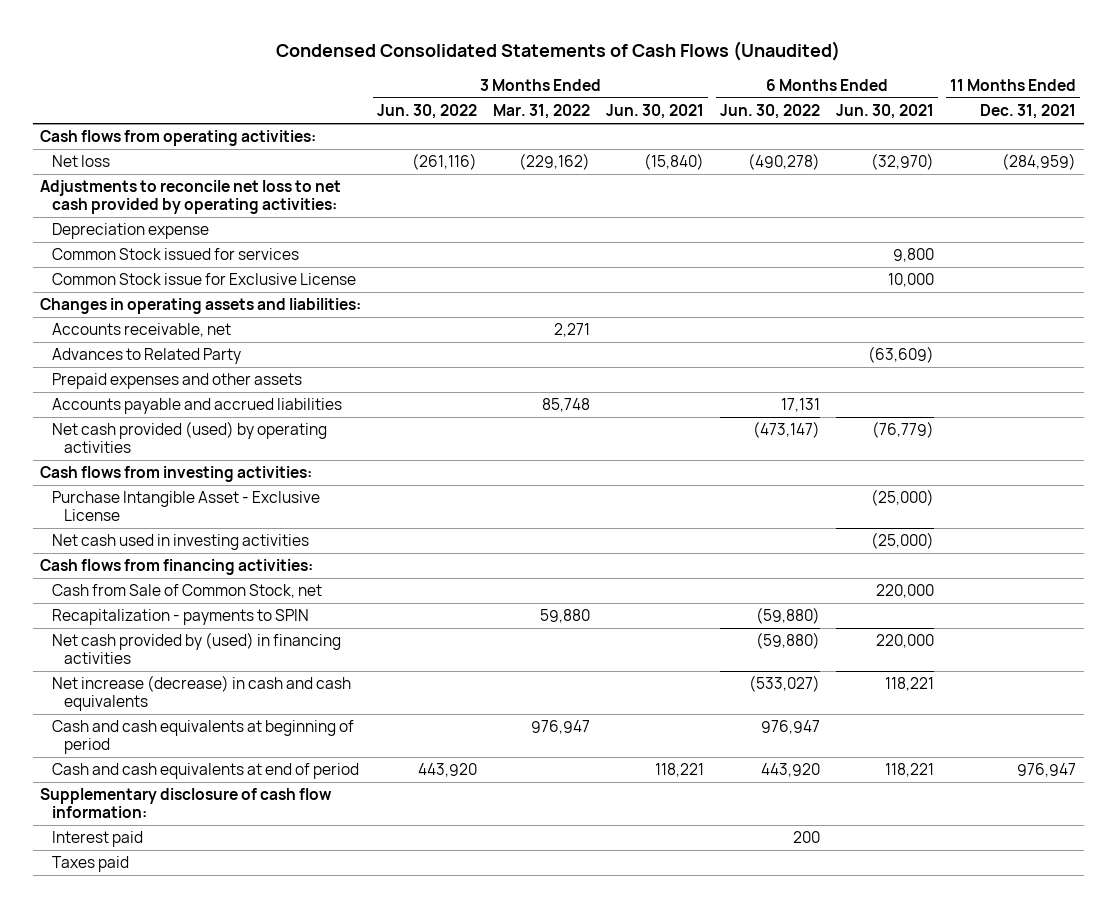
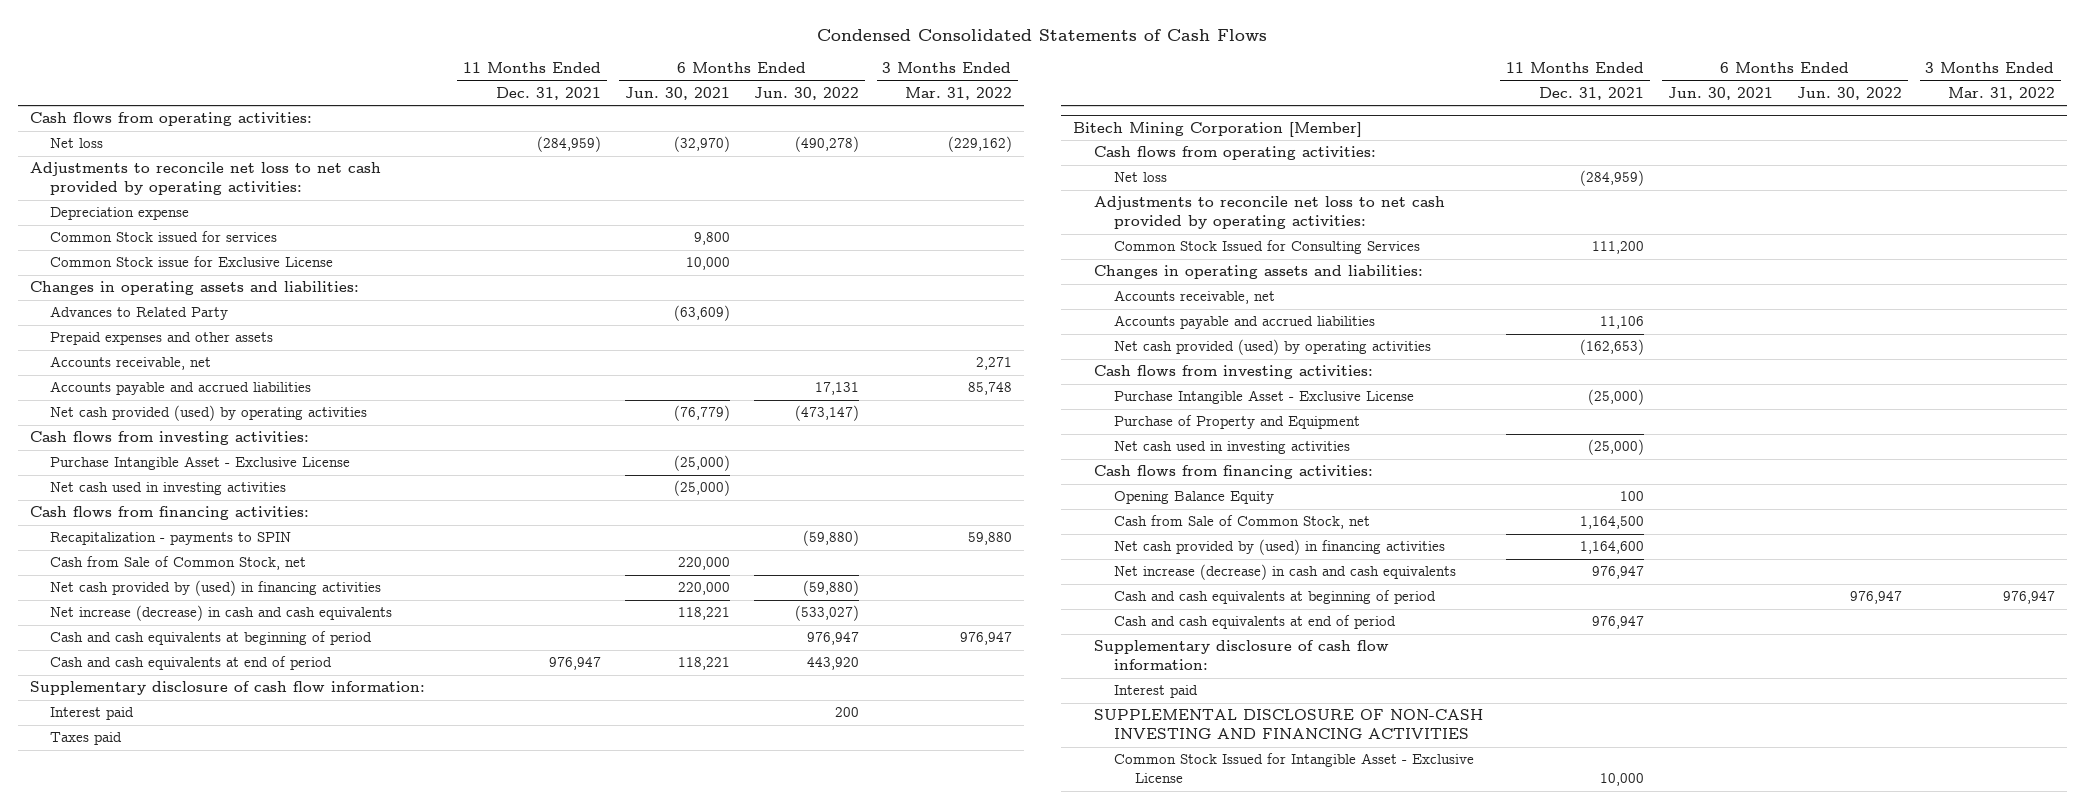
- Condensed Consolidated Statements of Cash Flows (Unaudited)
+ Condensed Consolidated Statements of Cash Flows
- | 3 Months Ended Jun. 30, 2022 | 3 Months Ended Mar. 31, 2022 | 3 Months Ended Jun. 30, 2021 | 6 Months Ended Jun. 30, 2022 | 6 Months Ended Jun. 30, 2021 | 11 Months Ended Dec. 31, 2021
+ | 11 Months Ended Dec. 31, 2021 | 6 Months Ended Jun. 30, 2021 | 6 Months Ended Jun. 30, 2022 | 3 Months Ended Mar. 31, 2022
moved down: Accounts receivable, net | | | | 2,271
moved down: Cash from Sale of Common Stock, net | | 220,000 | |
+ Bitech Mining Corporation [Member]
+ Cash flows from operating activities:
+ Net loss | (284,959) | | |
+ Adjustments to reconcile net loss to net cash provided by operating activities:
+ Common Stock Issued for Consulting Services | 111,200 | | |
+ Changes in operating assets and liabilities:
+ Accounts receivable, net
+ Accounts payable and accrued liabilities | 11,106 | | |
+ Net cash provided (used) by operating activities | (162,653) | | |
+ Cash flows from investing activities:
+ Purchase Intangible Asset - Exclusive License | (25,000) | | |
+ Purchase of Property and Equipment
+ Net cash used in investing activities | (25,000) | | |
+ Cash flows from financing activities:
+ Opening Balance Equity | 100 | | |
+ Cash from Sale of Common Stock, net | 1,164,500 | | |
+ Net cash provided by (used) in financing activities | 1,164,600 | | |
+ Net increase (decrease) in cash and cash equivalents | 976,947 | | |
+ Cash and cash equivalents at beginning of period | | | 976,947 | 976,947
+ Cash and cash equivalents at end of period | 976,947 | | |
+ Supplementary disclosure of cash flow information:
+ Interest paid
+ SUPPLEMENTAL DISCLOSURE OF NON-CASH INVESTING AND FINANCING ACTIVITIES
+ Common Stock Issued for Intangible Asset - Exclusive License | 10,000 | | |

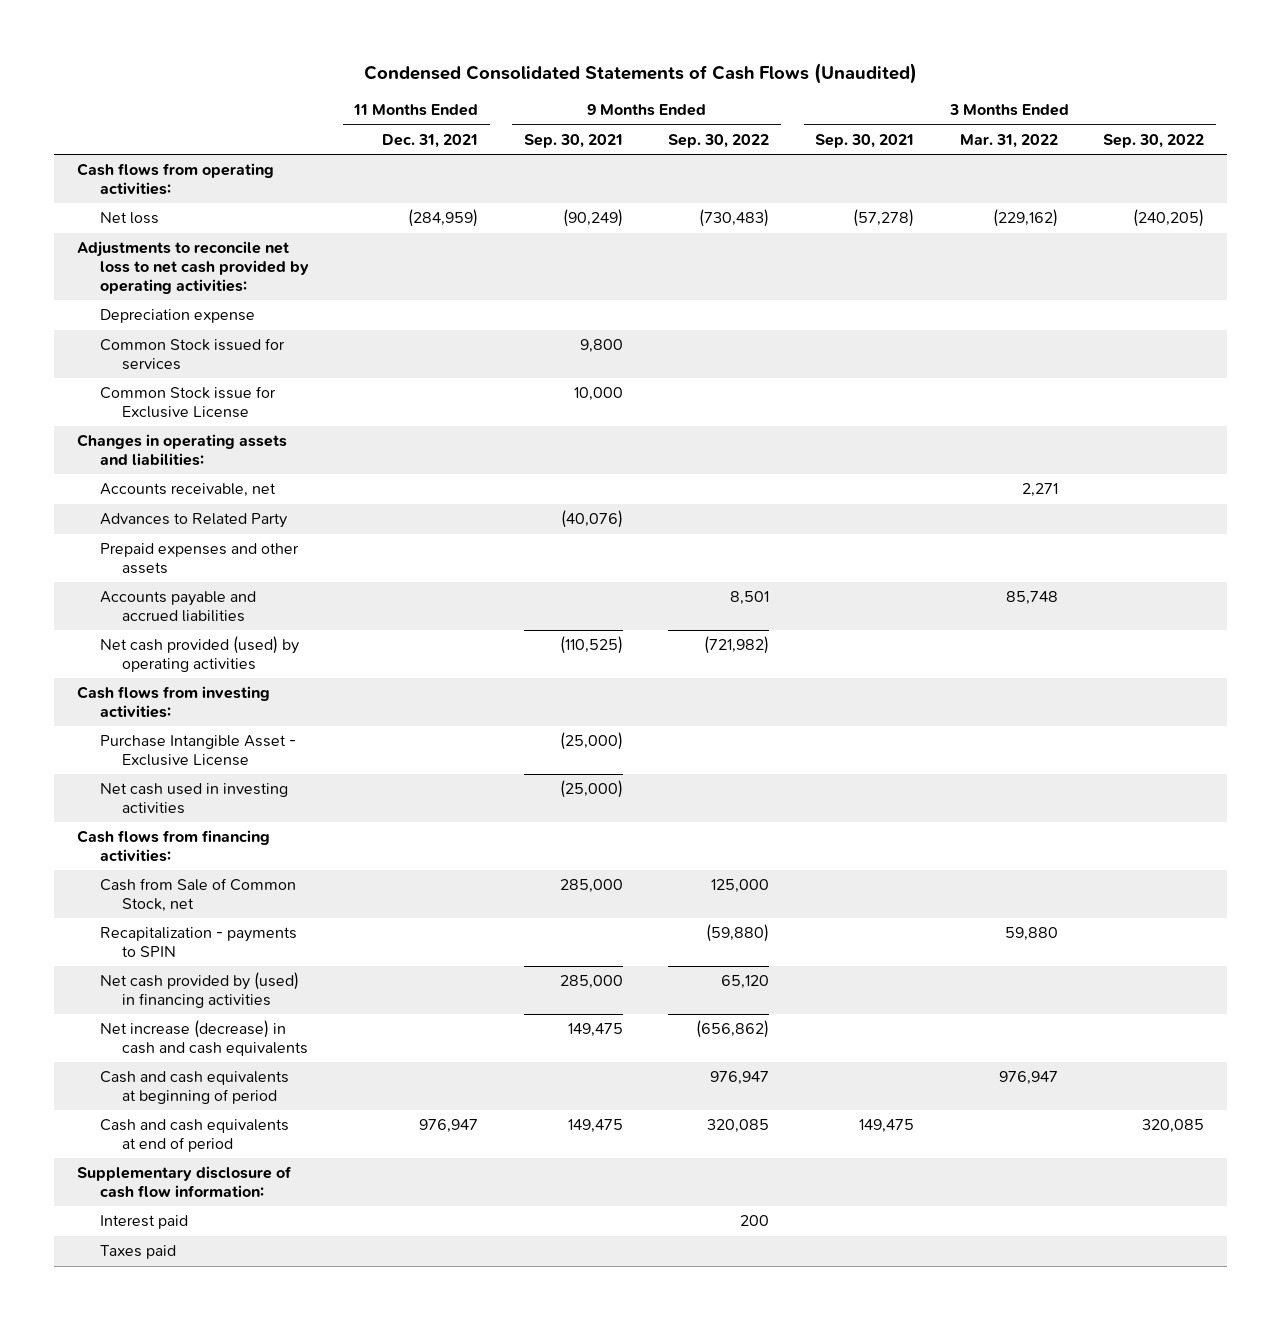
- Condensed Consolidated Statements of Cash Flows
+ Condensed Consolidated Statements of Cash Flows (Unaudited)
- | 11 Months Ended Dec. 31, 2021 | 6 Months Ended Jun. 30, 2021 | 6 Months Ended Jun. 30, 2022 | 3 Months Ended Mar. 31, 2022
+ | 11 Months Ended Dec. 31, 2021 | 9 Months Ended Sep. 30, 2021 | 9 Months Ended Sep. 30, 2022 | 3 Months Ended Sep. 30, 2021 | 3 Months Ended Mar. 31, 2022 | 3 Months Ended Sep. 30, 2022
moved up: Accounts receivable, net | | | | | 2,271 |
moved down: Recapitalization - payments to SPIN | | | (59,880) | | 59,880 |
- Bitech Mining Corporation [Member]
- Cash flows from operating activities:
- Net loss | (284,959) | | |
- Adjustments to reconcile net loss to net cash provided by operating activities:
- Common Stock Issued for Consulting Services | 111,200 | | |
- Changes in operating assets and liabilities:
- Accounts receivable, net
- Accounts payable and accrued liabilities | 11,106 | | |
- Net cash provided (used) by operating activities | (162,653) | | |
- Cash flows from investing activities:
- Purchase Intangible Asset - Exclusive License | (25,000) | | |
- Purchase of Property and Equipment
- Net cash used in investing activities | (25,000) | | |
- Cash flows from financing activities:
- Opening Balance Equity | 100 | | |
- Cash from Sale of Common Stock, net | 1,164,500 | | |
- Net cash provided by (used) in financing activities | 1,164,600 | | |
- Net increase (decrease) in cash and cash equivalents | 976,947 | | |
- Cash and cash equivalents at beginning of period | | | 976,947 | 976,947
- Cash and cash equivalents at end of period | 976,947 | | |
- Supplementary disclosure of cash flow information:
- Interest paid
- SUPPLEMENTAL DISCLOSURE OF NON-CASH INVESTING AND FINANCING ACTIVITIES
- Common Stock Issued for Intangible Asset - Exclusive License | 10,000 | | |

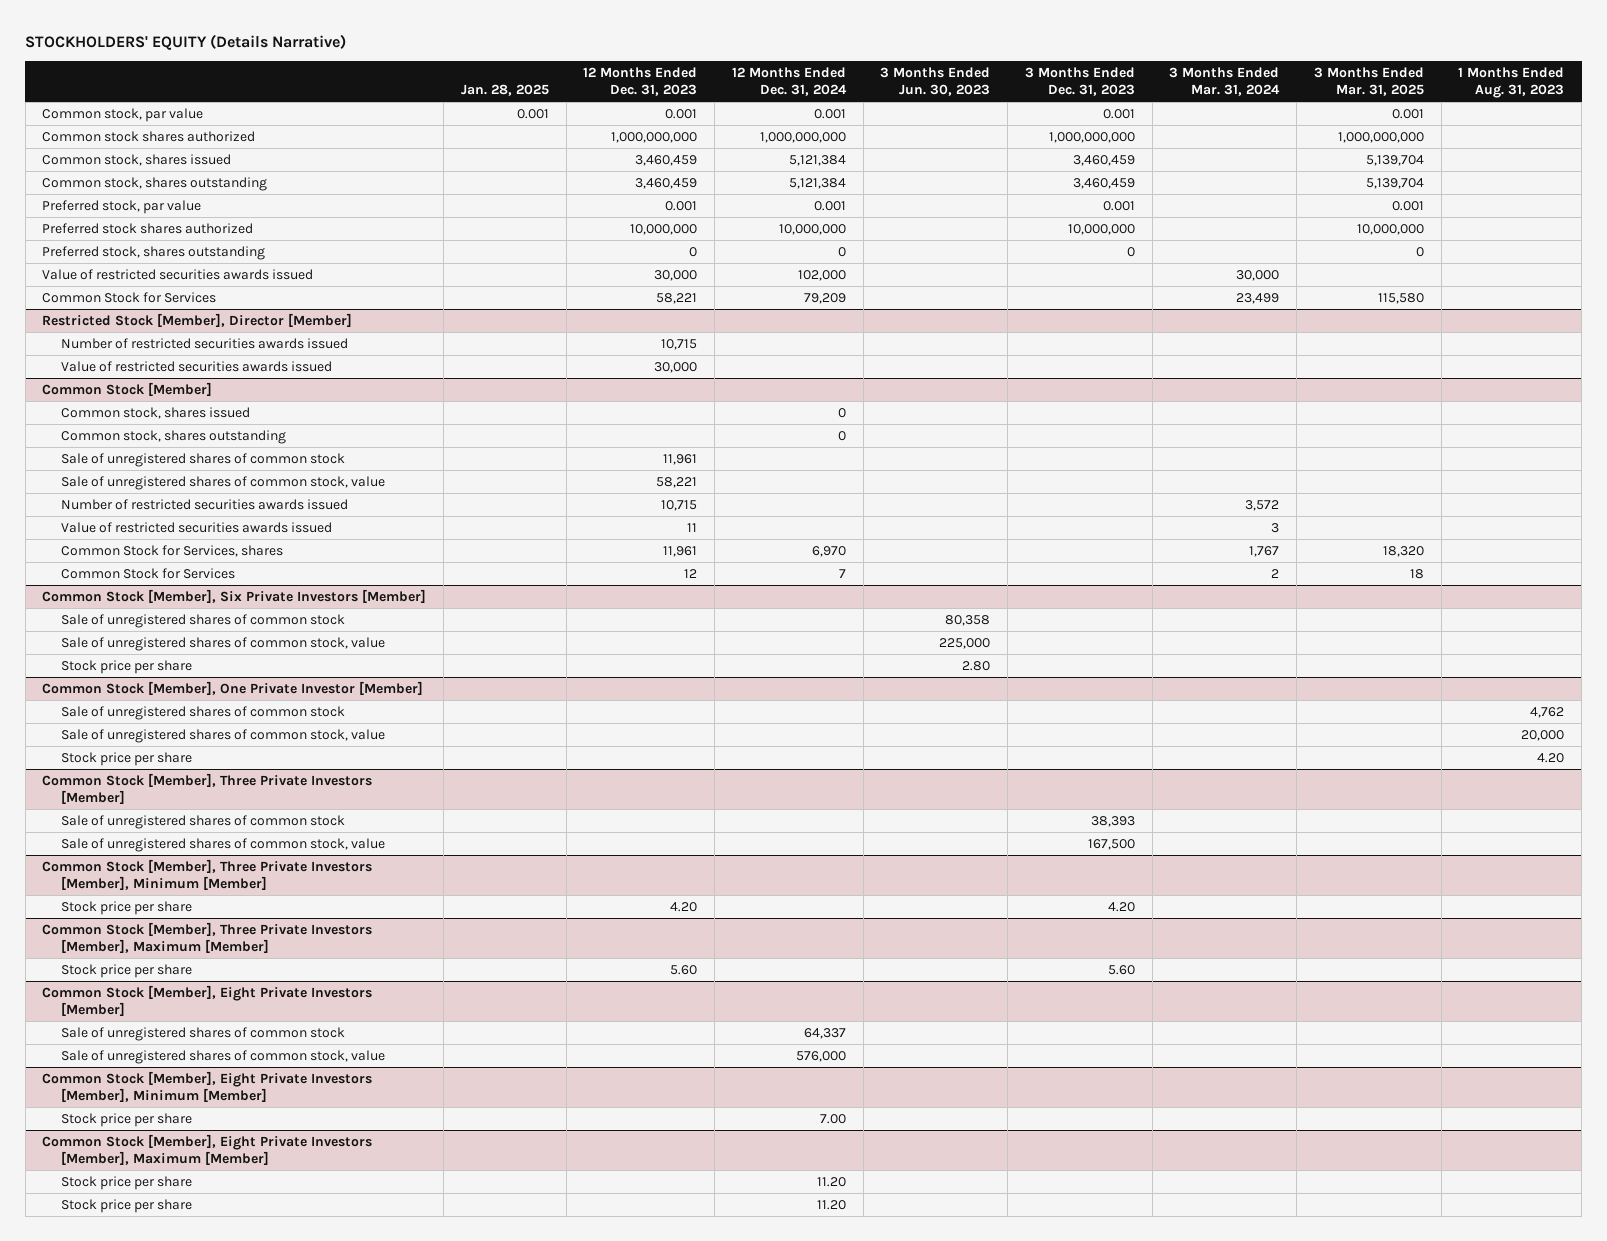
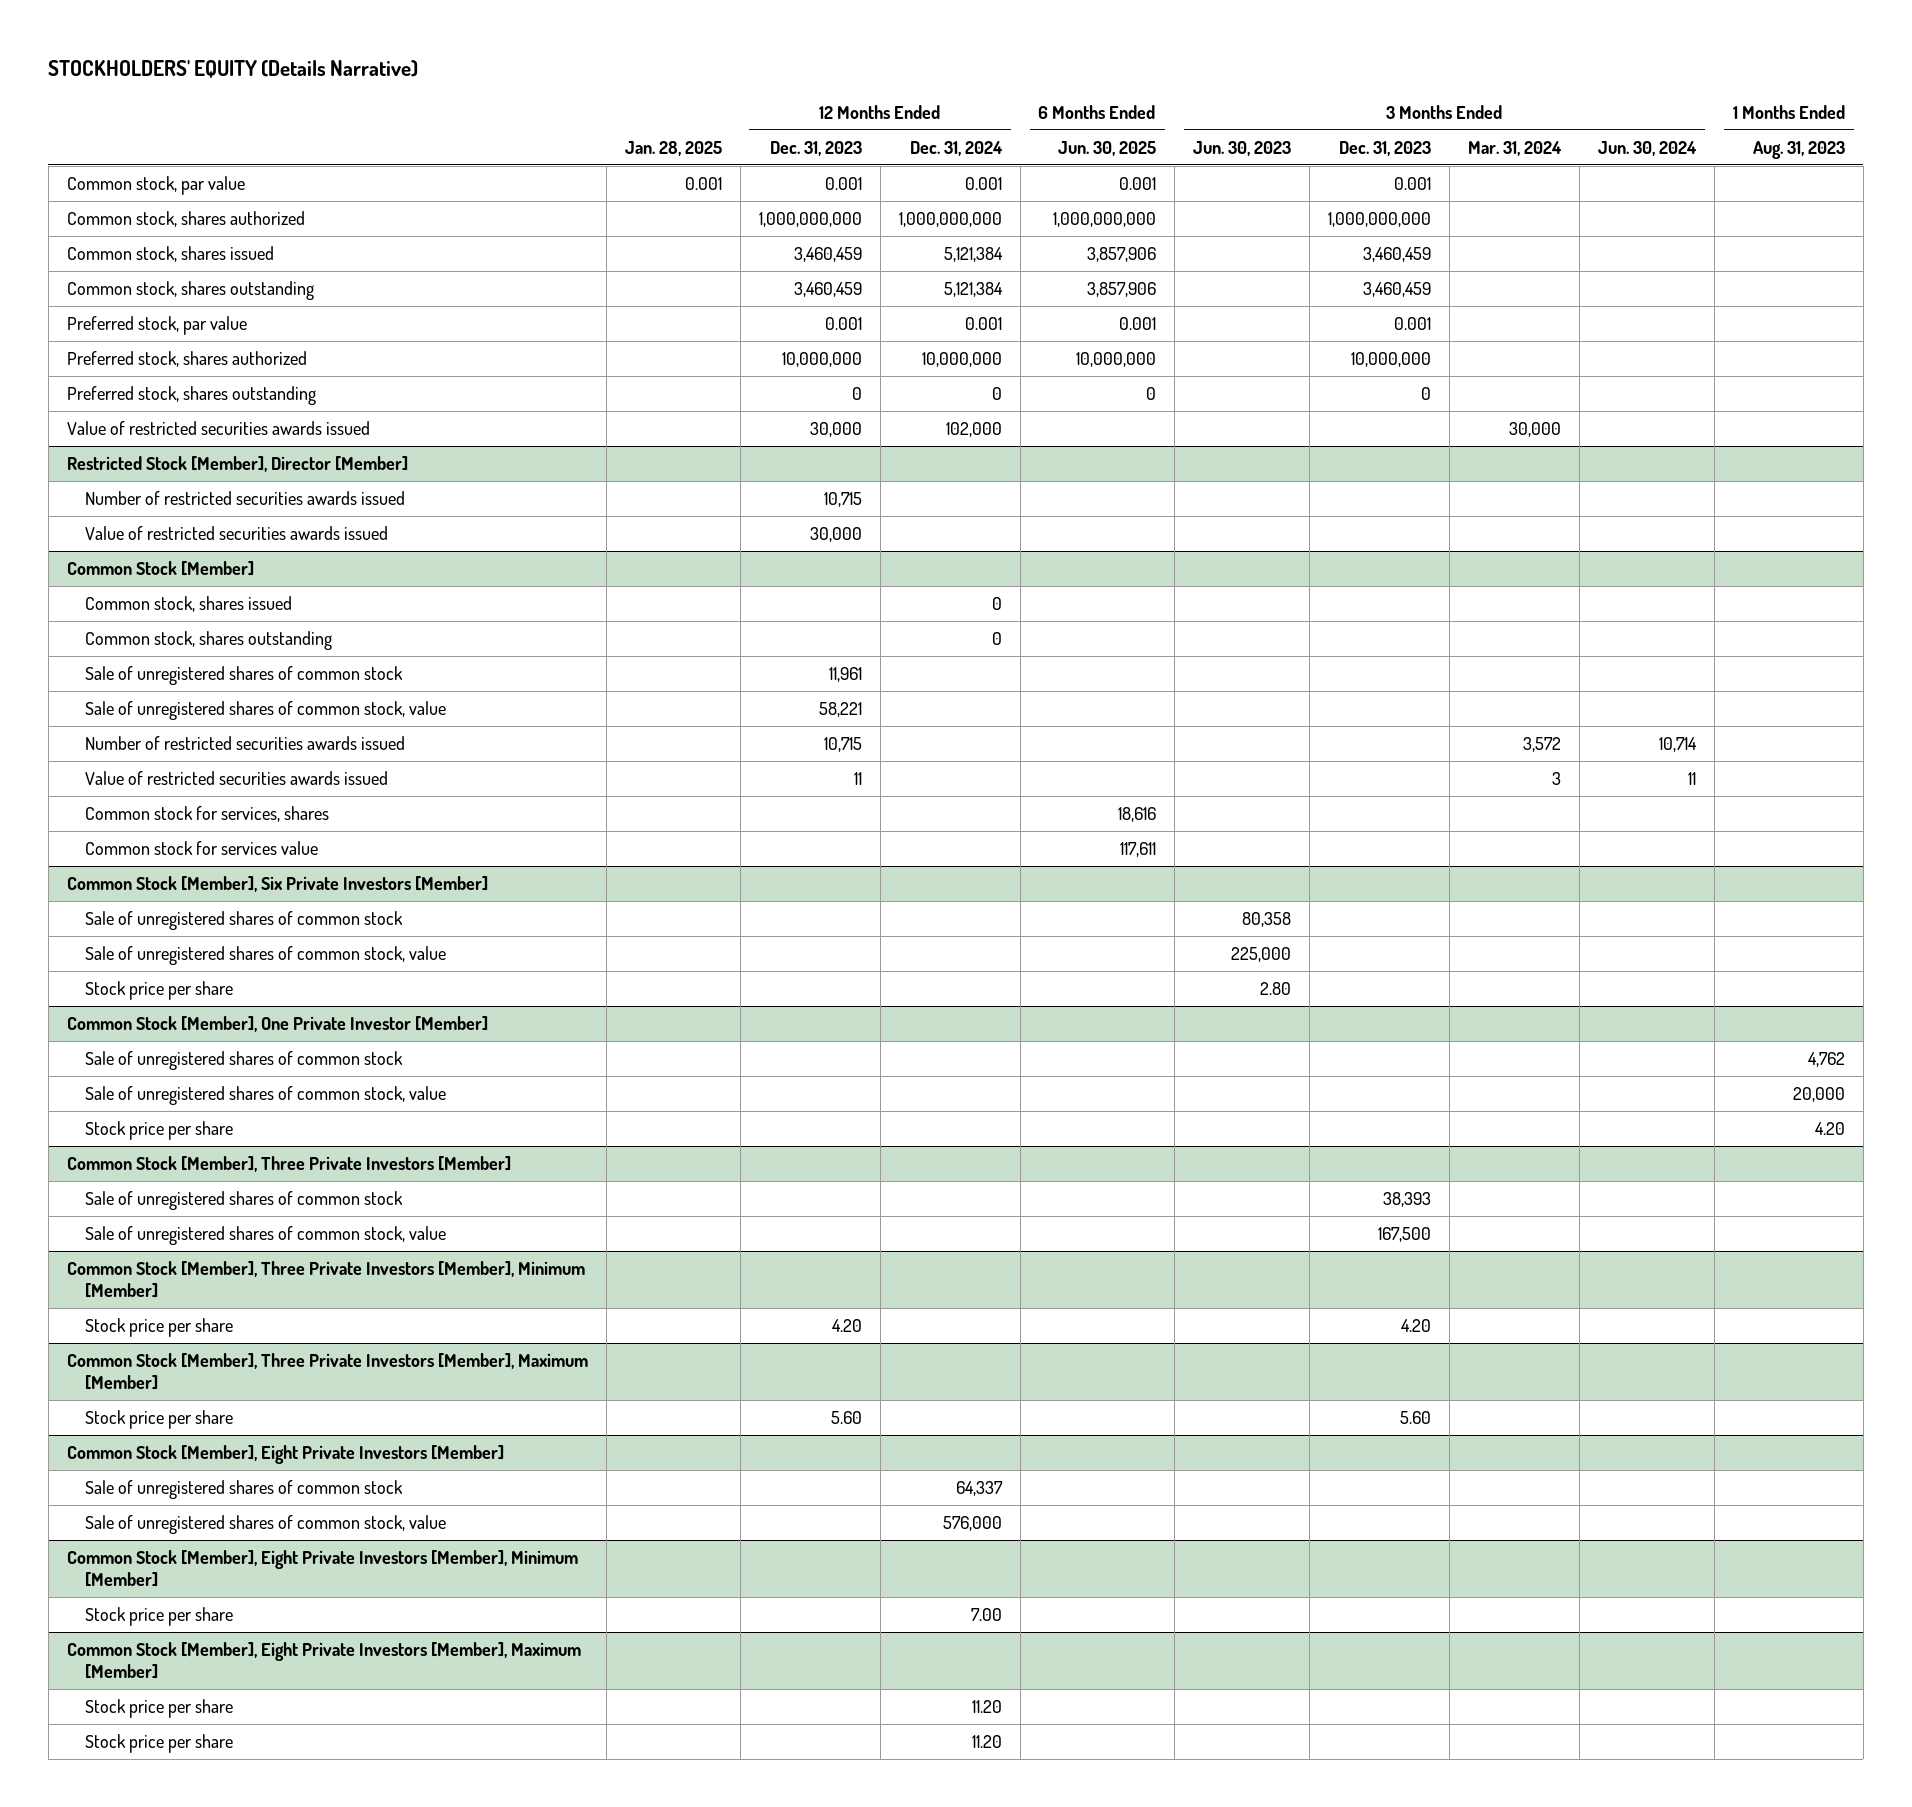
- | Jan. 28, 2025 | 12 Months Ended Dec. 31, 2023 | 12 Months Ended Dec. 31, 2024 | 3 Months Ended Jun. 30, 2023 | 3 Months Ended Dec. 31, 2023 | 3 Months Ended Mar. 31, 2024 | 3 Months Ended Mar. 31, 2025 | 1 Months Ended Aug. 31, 2023
+ | Jan. 28, 2025 | 12 Months Ended Dec. 31, 2023 | 12 Months Ended Dec. 31, 2024 | 6 Months Ended Jun. 30, 2025 | 3 Months Ended Jun. 30, 2023 | 3 Months Ended Dec. 31, 2023 | 3 Months Ended Mar. 31, 2024 | 3 Months Ended Jun. 30, 2024 | 1 Months Ended Aug. 31, 2023
- Common stock shares authorized | | 1,000,000,000 | 1,000,000,000 | | 1,000,000,000 | | 1,000,000,000 |
+ Common stock, shares authorized | | 1,000,000,000 | 1,000,000,000 | 1,000,000,000 | | 1,000,000,000 | | |
- Preferred stock shares authorized | | 10,000,000 | 10,000,000 | | 10,000,000 | | 10,000,000 |
+ Preferred stock, shares authorized | | 10,000,000 | 10,000,000 | 10,000,000 | | 10,000,000 | | |
- Common Stock for Services | | 58,221 | 79,209 | | | 23,499 | 115,580 |
@ Common Stock [Member]
- Common Stock for Services, shares | | 11,961 | 6,970 | | | 1,767 | 18,320 |
- Common Stock for Services | | 12 | 7 | | | 2 | 18 |
+ Common stock for services, shares | | | | 18,616 | | | | |
+ Common stock for services value | | | | 117,611 | | | | |

